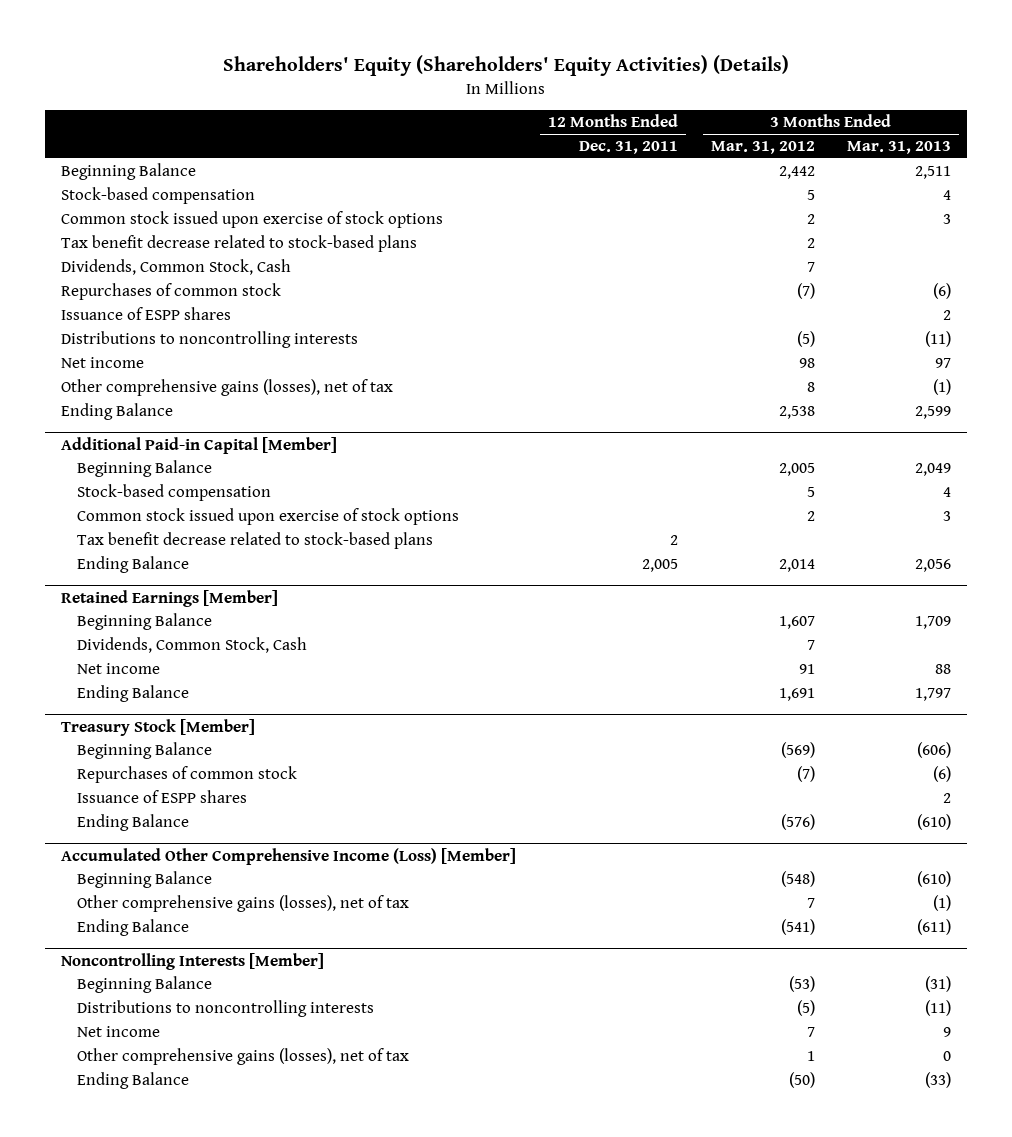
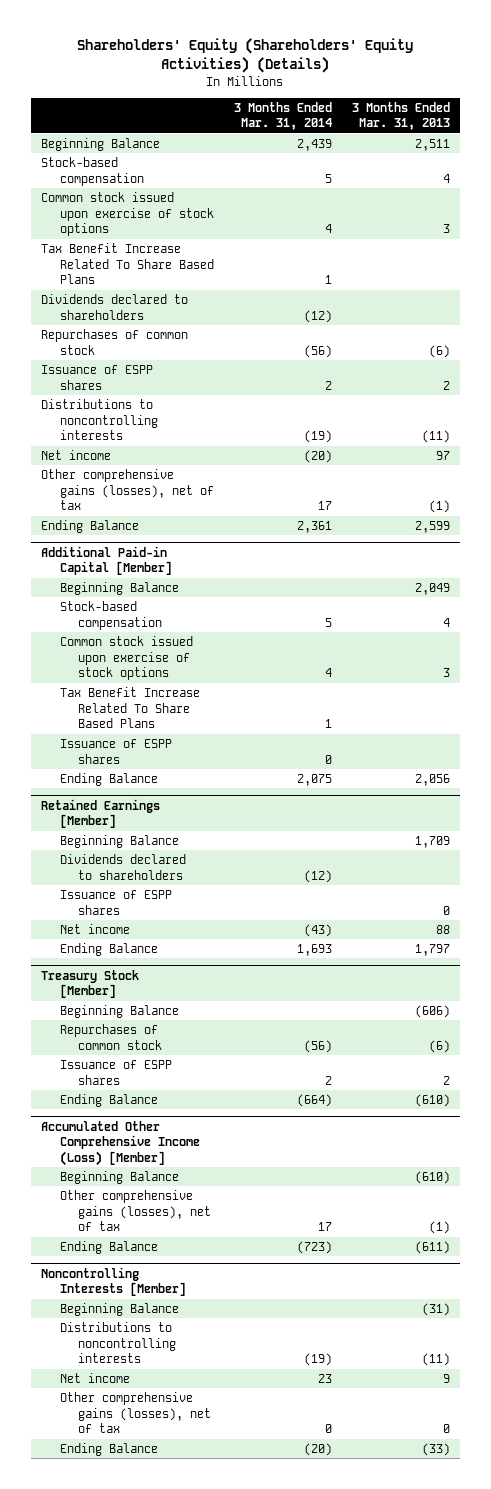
- | 12 Months Ended Dec. 31, 2011 | 3 Months Ended Mar. 31, 2012 | 3 Months Ended Mar. 31, 2013
+ | 3 Months Ended Mar. 31, 2014 | 3 Months Ended Mar. 31, 2013
- Tax benefit decrease related to stock-based plans | | 2 |
- Dividends, Common Stock, Cash | | 7 |
+ Tax Benefit Increase Related To Share Based Plans | 1 |
+ Dividends declared to shareholders | (12) |
@ Additional Paid-in Capital [Member]
- Tax benefit decrease related to stock-based plans | 2 | |
+ Tax Benefit Increase Related To Share Based Plans | 1 |
+ Issuance of ESPP shares | 0 |
@ Retained Earnings [Member]
- Dividends, Common Stock, Cash | | 7 |
+ Dividends declared to shareholders | (12) |
+ Issuance of ESPP shares | | 0

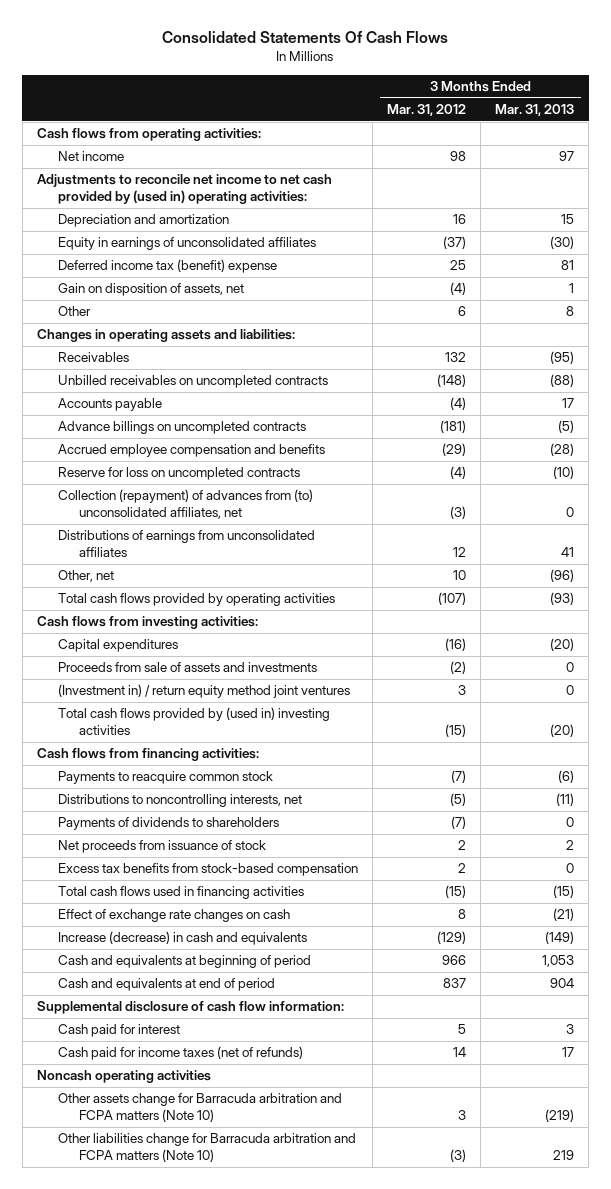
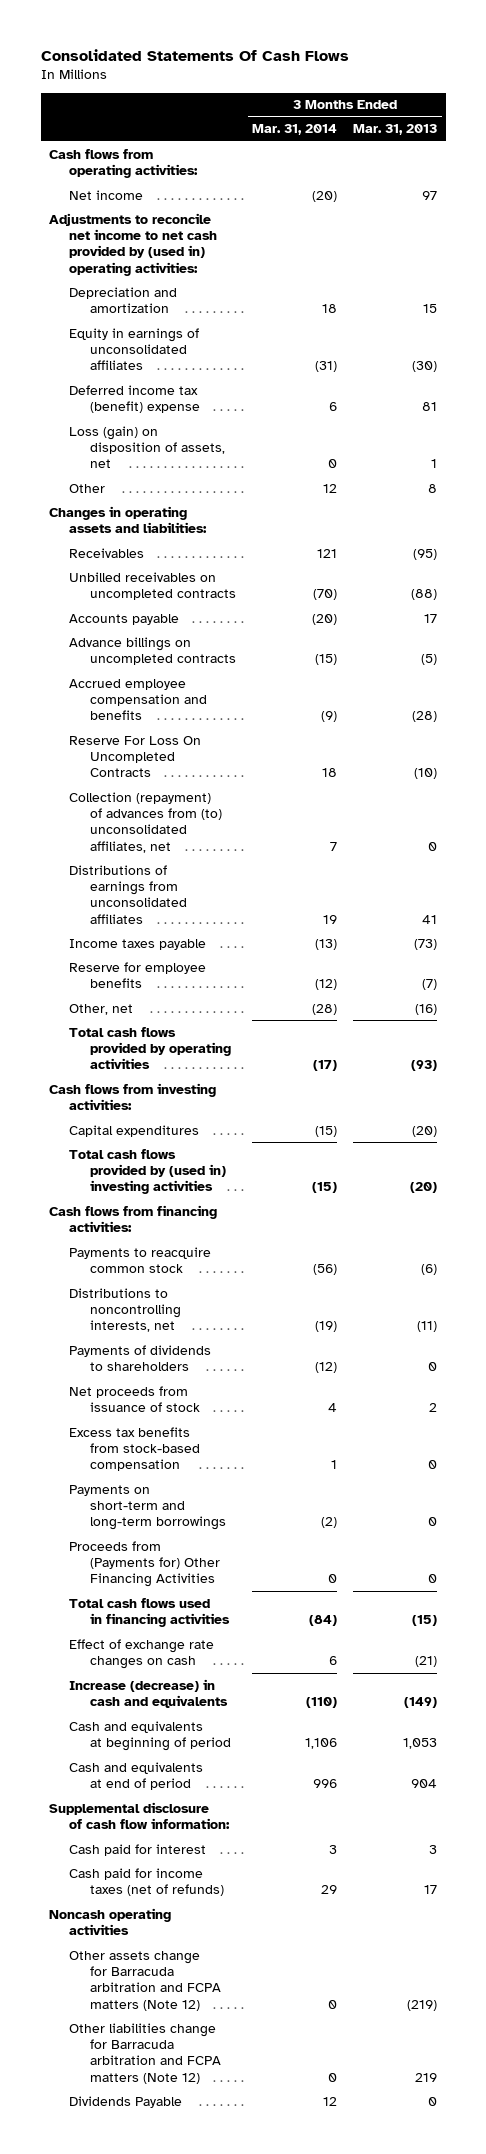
- | 3 Months Ended Mar. 31, 2012 | 3 Months Ended Mar. 31, 2013
+ | 3 Months Ended Mar. 31, 2014 | 3 Months Ended Mar. 31, 2013
- Gain on disposition of assets, net | (4) | 1
+ Loss (gain) on disposition of assets, net | 0 | 1
- Reserve for loss on uncompleted contracts | (4) | (10)
+ Reserve For Loss On Uncompleted Contracts | 18 | (10)
- Other, net | 10 | (96)
+ Income taxes payable | (13) | (73)
+ Reserve for employee benefits | (12) | (7)
+ Other, net | (28) | (16)
- Proceeds from sale of assets and investments | (2) | 0
- (Investment in) / return equity method joint ventures | 3 | 0
+ Payments on short-term and long-term borrowings | (2) | 0
+ Proceeds from (Payments for) Other Financing Activities | 0 | 0
- Other assets change for Barracuda arbitration and FCPA matters (Note 10) | 3 | (219)
- Other liabilities change for Barracuda arbitration and FCPA matters (Note 10) | (3) | 219
+ Other assets change for Barracuda arbitration and FCPA matters (Note 12) | 0 | (219)
+ Other liabilities change for Barracuda arbitration and FCPA matters (Note 12) | 0 | 219
+ Dividends Payable | 12 | 0

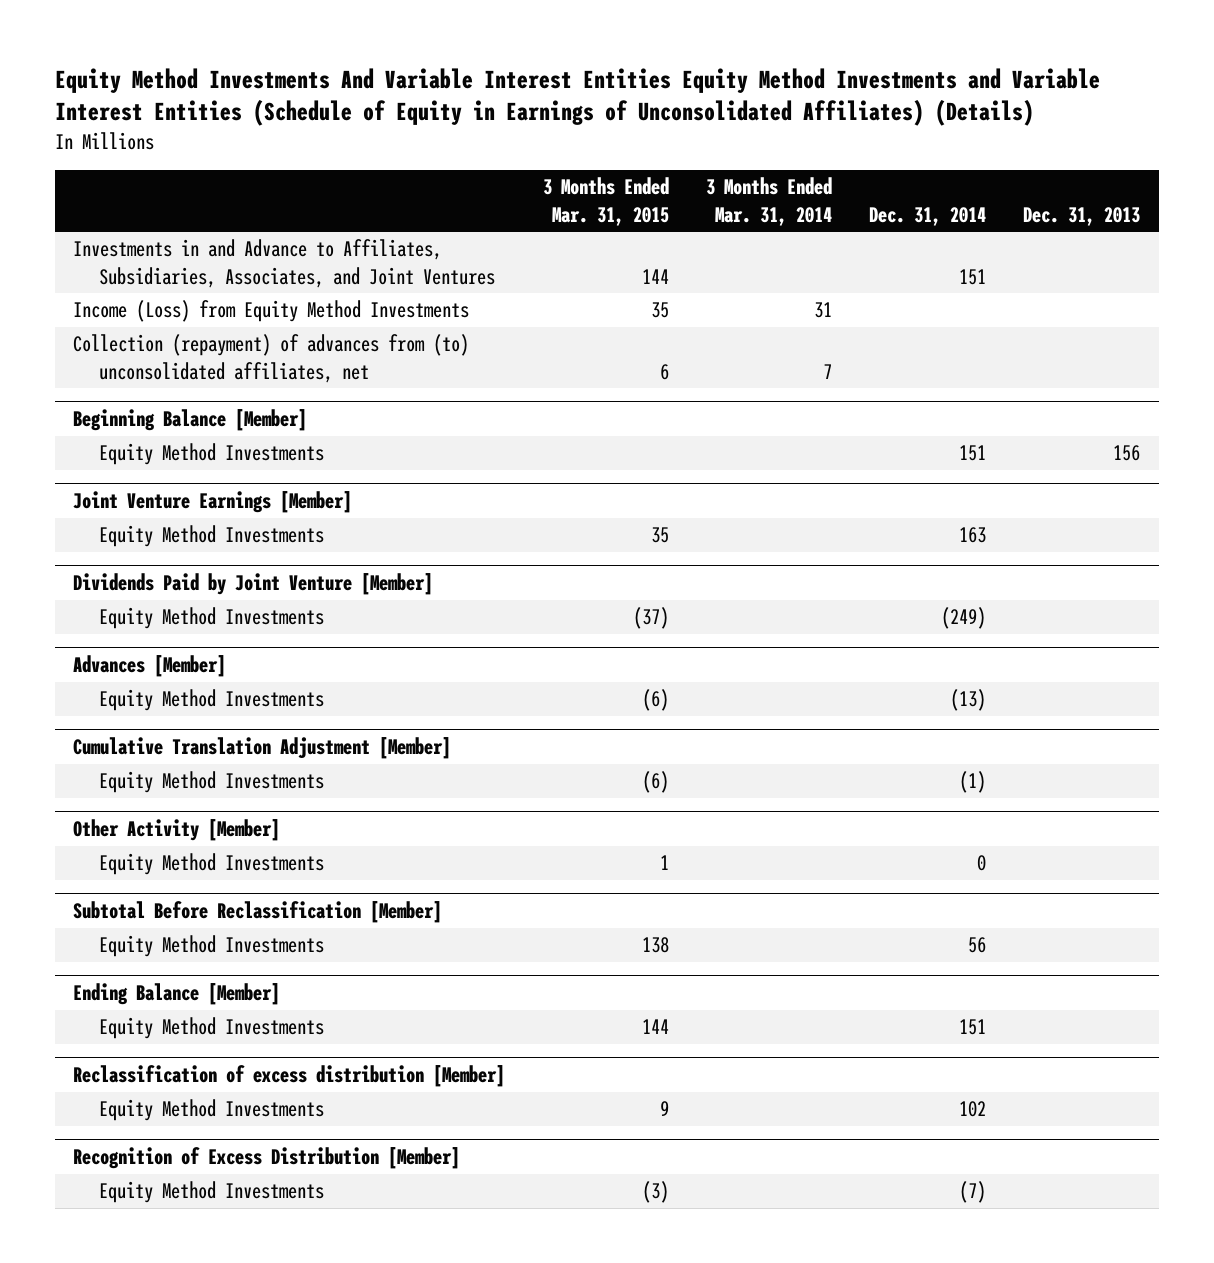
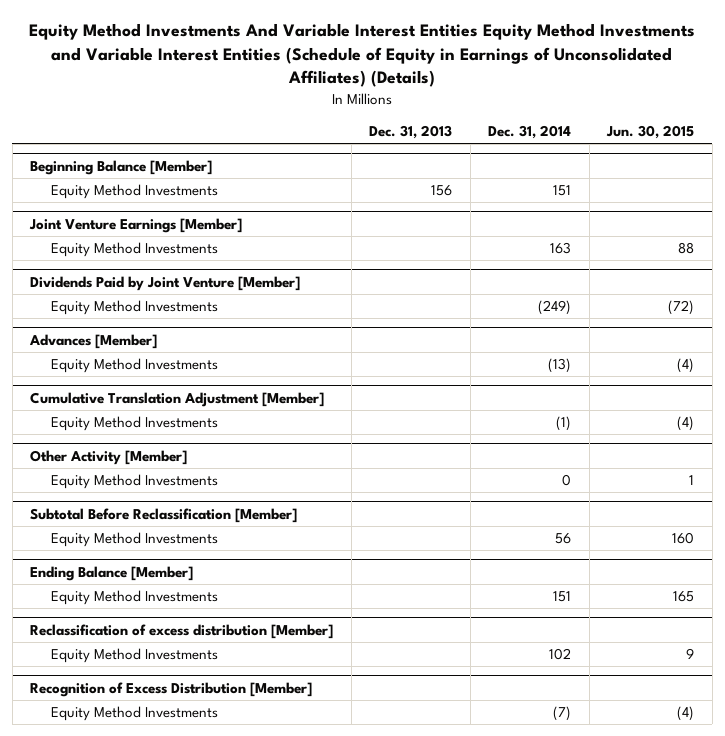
- | 3 Months Ended Mar. 31, 2015 | 3 Months Ended Mar. 31, 2014 | Dec. 31, 2014 | Dec. 31, 2013
+ | Dec. 31, 2013 | Dec. 31, 2014 | Jun. 30, 2015
- Investments in and Advance to Affiliates, Subsidiaries, Associates, and Joint Ventures | 144 | | 151 |
- Income (Loss) from Equity Method Investments | 35 | 31 | |
- Collection (repayment) of advances from (to) unconsolidated affiliates, net | 6 | 7 | |

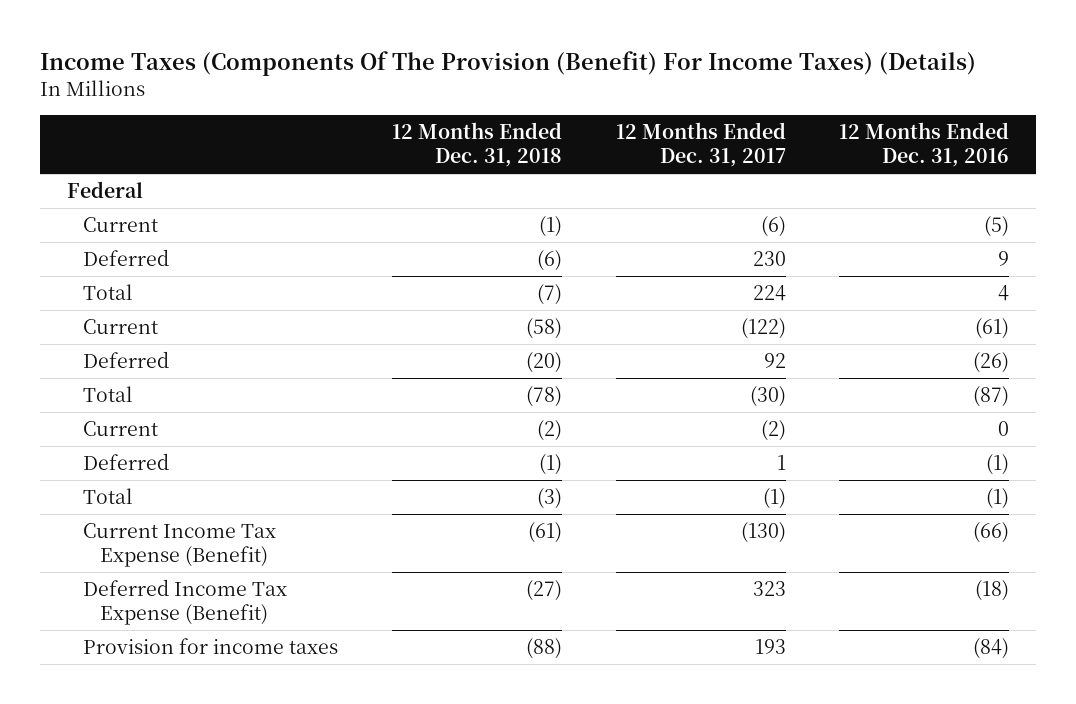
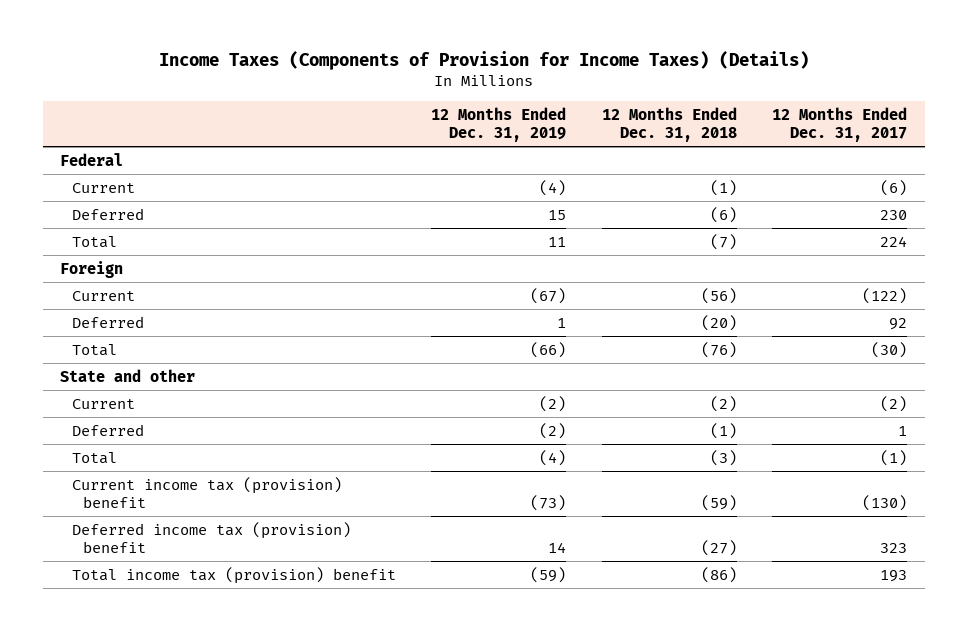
- Income Taxes (Components Of The Provision (Benefit) For Income Taxes) (Details)
+ Income Taxes (Components of Provision for Income Taxes) (Details)
- | 12 Months Ended Dec. 31, 2018 | 12 Months Ended Dec. 31, 2017 | 12 Months Ended Dec. 31, 2016
+ | 12 Months Ended Dec. 31, 2019 | 12 Months Ended Dec. 31, 2018 | 12 Months Ended Dec. 31, 2017
- Current | (58) | (122) | (61)
+ Foreign
+ Current | (67) | (56) | (122)
- Total | (78) | (30) | (87)
+ Total | (66) | (76) | (30)
+ State and other
- Current Income Tax Expense (Benefit) | (61) | (130) | (66)
- Deferred Income Tax Expense (Benefit) | (27) | 323 | (18)
- Provision for income taxes | (88) | 193 | (84)
+ Current income tax (provision) benefit | (73) | (59) | (130)
+ Deferred income tax (provision) benefit | 14 | (27) | 323
+ Total income tax (provision) benefit | (59) | (86) | 193

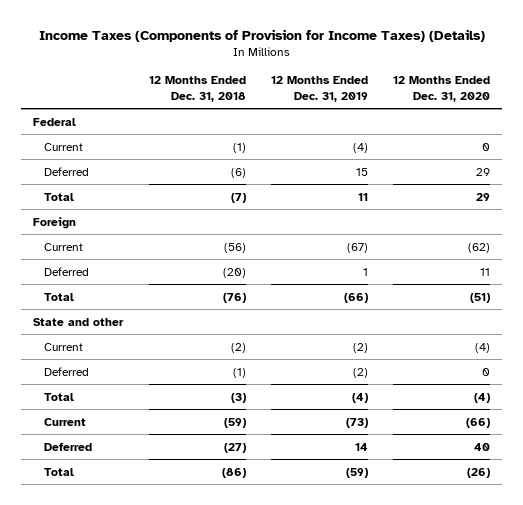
- | 12 Months Ended Dec. 31, 2019 | 12 Months Ended Dec. 31, 2018 | 12 Months Ended Dec. 31, 2017
+ | 12 Months Ended Dec. 31, 2018 | 12 Months Ended Dec. 31, 2019 | 12 Months Ended Dec. 31, 2020
- Current income tax (provision) benefit | (73) | (59) | (130)
- Deferred income tax (provision) benefit | 14 | (27) | 323
- Total income tax (provision) benefit | (59) | (86) | 193
+ Current | (59) | (73) | (66)
+ Deferred | (27) | 14 | 40
+ Total | (86) | (59) | (26)

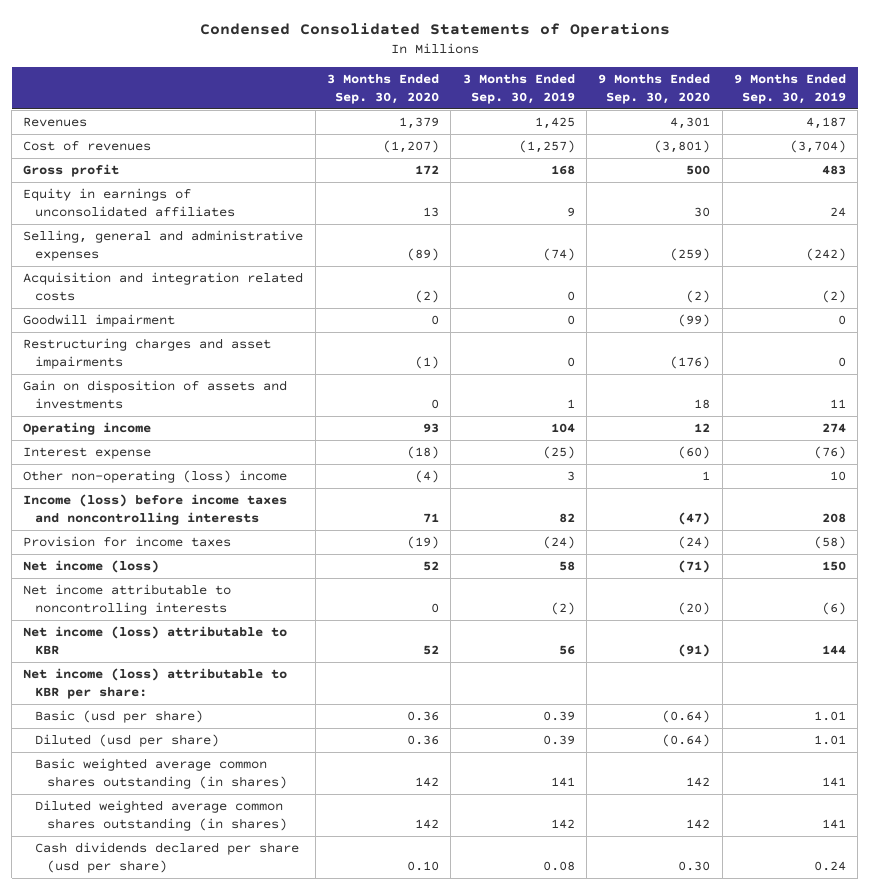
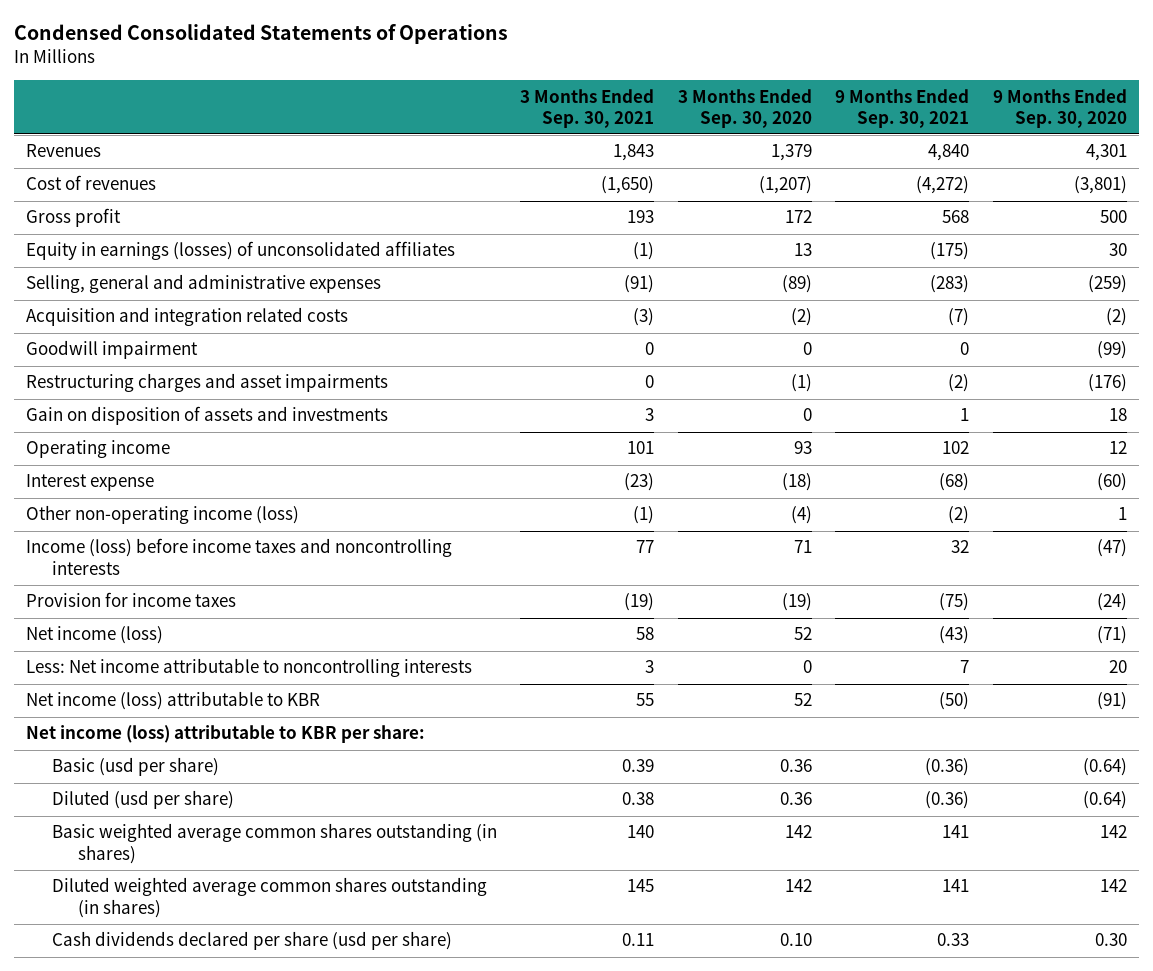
- | 3 Months Ended Sep. 30, 2020 | 3 Months Ended Sep. 30, 2019 | 9 Months Ended Sep. 30, 2020 | 9 Months Ended Sep. 30, 2019
+ | 3 Months Ended Sep. 30, 2021 | 3 Months Ended Sep. 30, 2020 | 9 Months Ended Sep. 30, 2021 | 9 Months Ended Sep. 30, 2020
- Equity in earnings of unconsolidated affiliates | 13 | 9 | 30 | 24
+ Equity in earnings (losses) of unconsolidated affiliates | (1) | 13 | (175) | 30
- Other non-operating (loss) income | (4) | 3 | 1 | 10
+ Other non-operating income (loss) | (1) | (4) | (2) | 1
- Net income attributable to noncontrolling interests | 0 | (2) | (20) | (6)
+ Less: Net income attributable to noncontrolling interests | 3 | 0 | 7 | 20

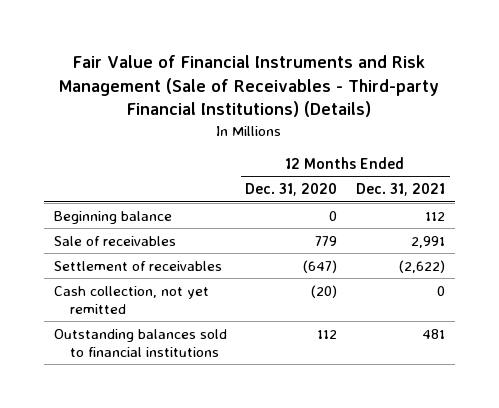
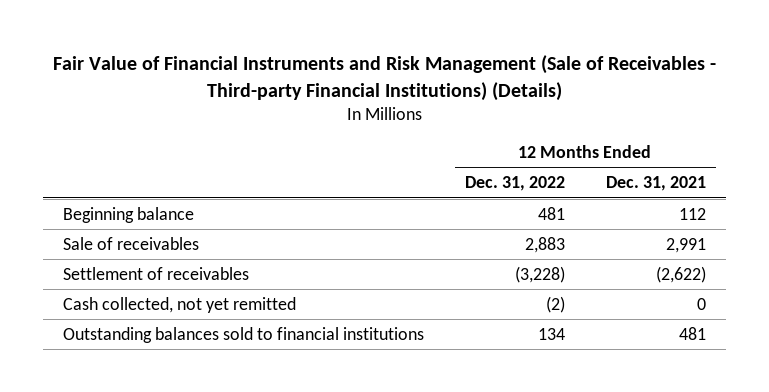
- | 12 Months Ended Dec. 31, 2020 | 12 Months Ended Dec. 31, 2021
+ | 12 Months Ended Dec. 31, 2022 | 12 Months Ended Dec. 31, 2021
- Cash collection, not yet remitted | (20) | 0
+ Cash collected, not yet remitted | (2) | 0

